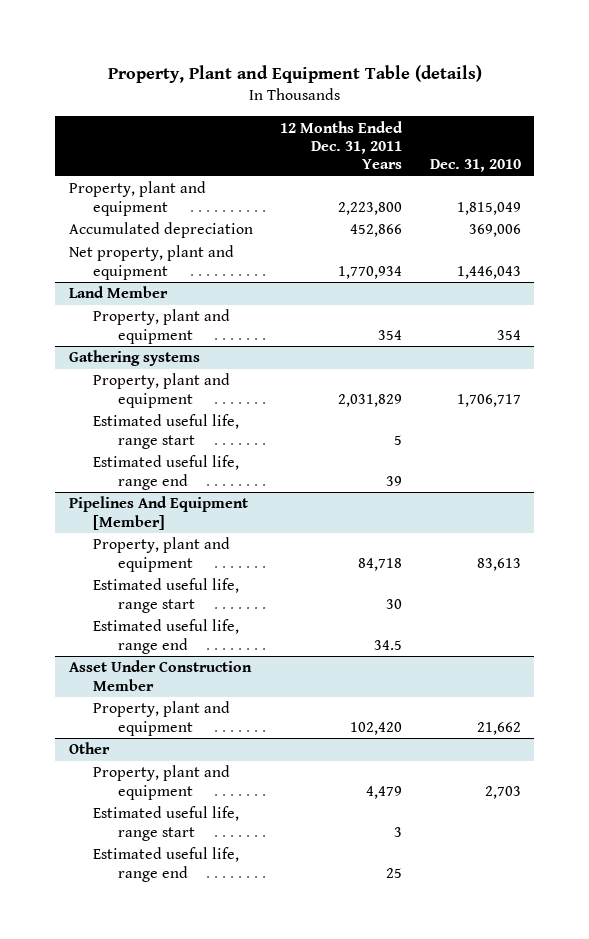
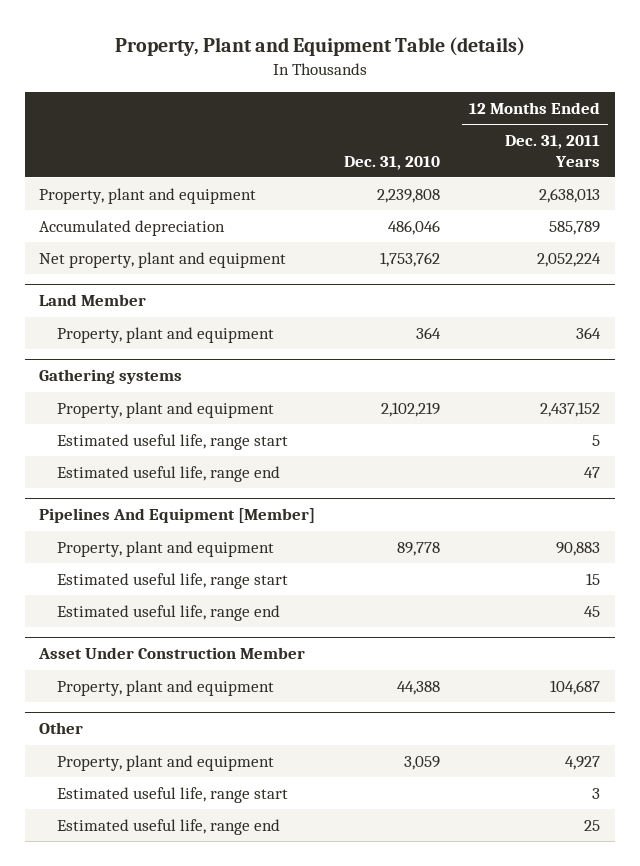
- | 12 Months Ended Dec. 31, 2011 Years | Dec. 31, 2010
+ | Dec. 31, 2010 | 12 Months Ended Dec. 31, 2011 Years
- Property, plant and equipment | 2,223,800 | 1,815,049
- Accumulated depreciation | 452,866 | 369,006
- Net property, plant and equipment | 1,770,934 | 1,446,043
+ Property, plant and equipment | 2,239,808 | 2,638,013
+ Accumulated depreciation | 486,046 | 585,789
+ Net property, plant and equipment | 1,753,762 | 2,052,224
@ Land Member
- Property, plant and equipment | 354 | 354
+ Property, plant and equipment | 364 | 364
@ Gathering systems
- Property, plant and equipment | 2,031,829 | 1,706,717
+ Property, plant and equipment | 2,102,219 | 2,437,152
- Estimated useful life, range end | 39 |
+ Estimated useful life, range end | | 47
@ Pipelines And Equipment [Member]
- Property, plant and equipment | 84,718 | 83,613
- Estimated useful life, range start | 30 |
- Estimated useful life, range end | 34.5 |
+ Property, plant and equipment | 89,778 | 90,883
+ Estimated useful life, range start | | 15
+ Estimated useful life, range end | | 45
@ Asset Under Construction Member
- Property, plant and equipment | 102,420 | 21,662
+ Property, plant and equipment | 44,388 | 104,687
@ Other
- Property, plant and equipment | 4,479 | 2,703
+ Property, plant and equipment | 3,059 | 4,927

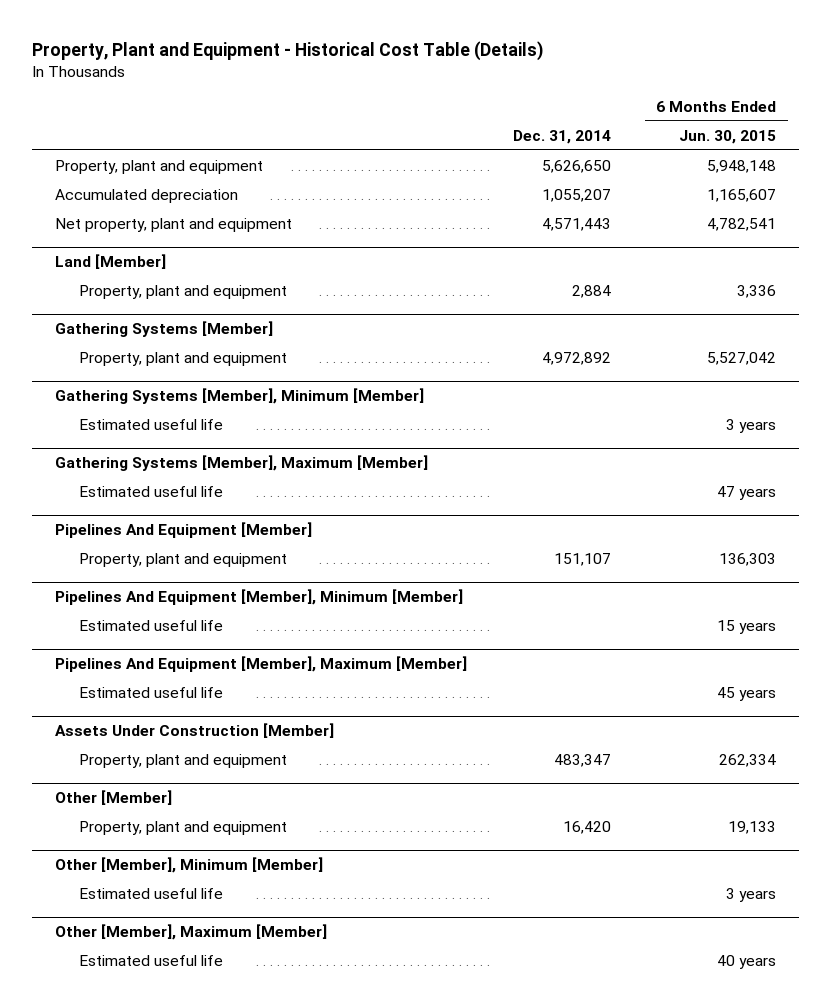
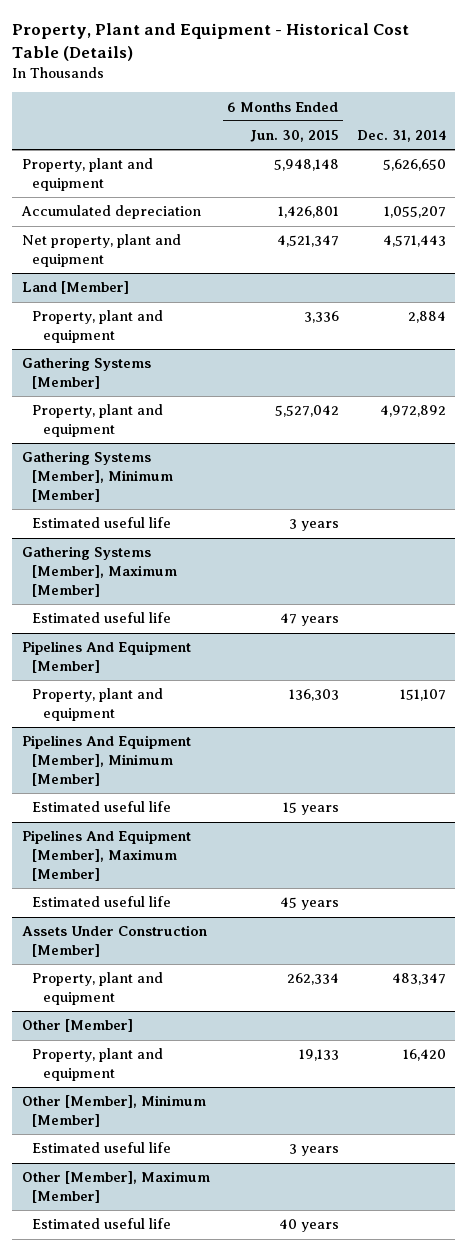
- | Dec. 31, 2014 | 6 Months Ended Jun. 30, 2015
+ | 6 Months Ended Jun. 30, 2015 | Dec. 31, 2014
- Accumulated depreciation | 1,055,207 | 1,165,607
- Net property, plant and equipment | 4,571,443 | 4,782,541
+ Accumulated depreciation | 1,426,801 | 1,055,207
+ Net property, plant and equipment | 4,521,347 | 4,571,443

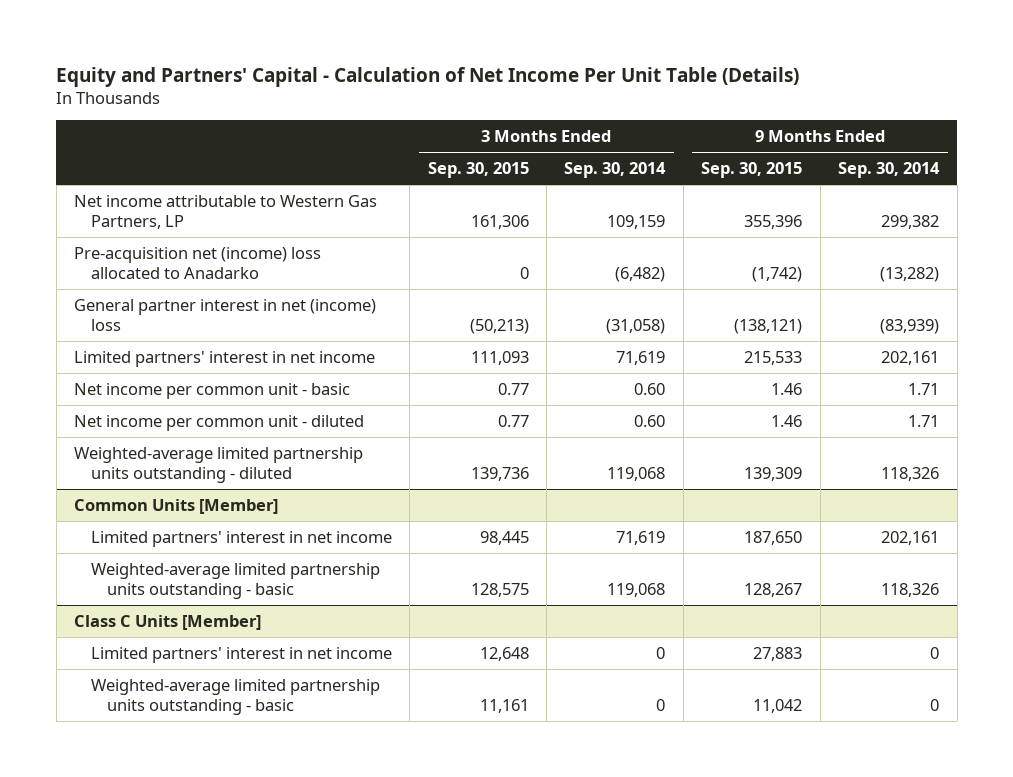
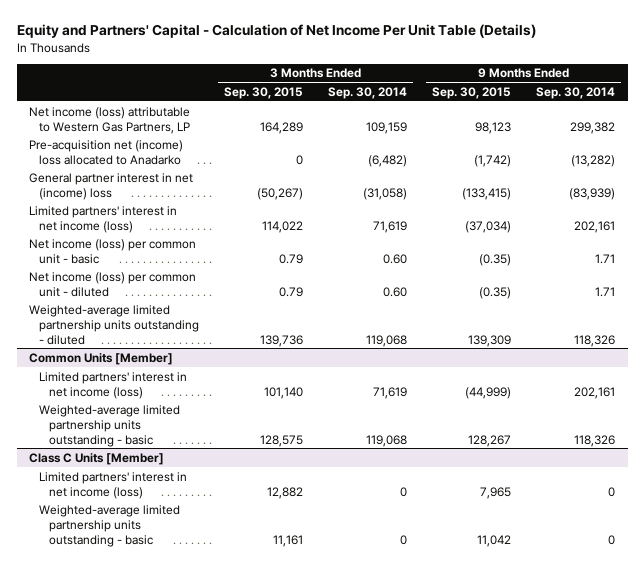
- Net income attributable to Western Gas Partners, LP | 161,306 | 109,159 | 355,396 | 299,382
+ Net income (loss) attributable to Western Gas Partners, LP | 164,289 | 109,159 | 98,123 | 299,382
- General partner interest in net (income) loss | (50,213) | (31,058) | (138,121) | (83,939)
- Limited partners' interest in net income | 111,093 | 71,619 | 215,533 | 202,161
- Net income per common unit - basic | 0.77 | 0.60 | 1.46 | 1.71
- Net income per common unit - diluted | 0.77 | 0.60 | 1.46 | 1.71
+ General partner interest in net (income) loss | (50,267) | (31,058) | (133,415) | (83,939)
+ Limited partners' interest in net income (loss) | 114,022 | 71,619 | (37,034) | 202,161
+ Net income (loss) per common unit - basic | 0.79 | 0.60 | (0.35) | 1.71
+ Net income (loss) per common unit - diluted | 0.79 | 0.60 | (0.35) | 1.71
@ Common Units [Member]
- Limited partners' interest in net income | 98,445 | 71,619 | 187,650 | 202,161
+ Limited partners' interest in net income (loss) | 101,140 | 71,619 | (44,999) | 202,161
@ Class C Units [Member]
- Limited partners' interest in net income | 12,648 | 0 | 27,883 | 0
+ Limited partners' interest in net income (loss) | 12,882 | 0 | 7,965 | 0

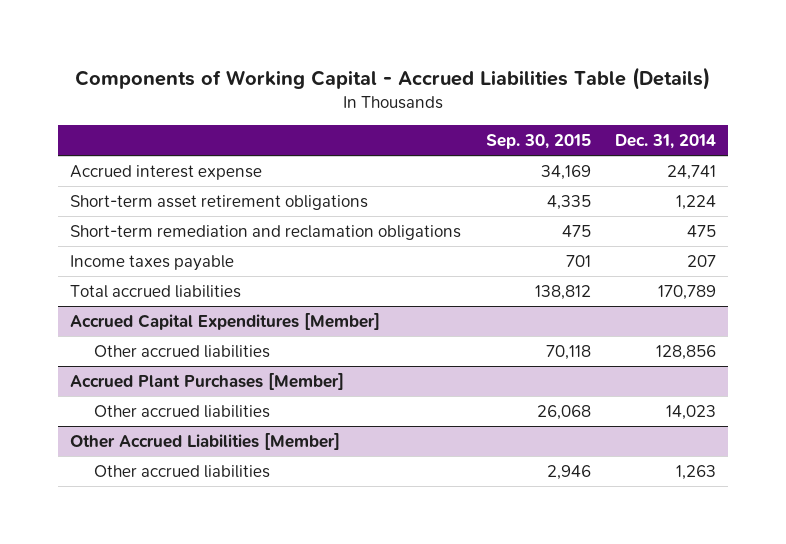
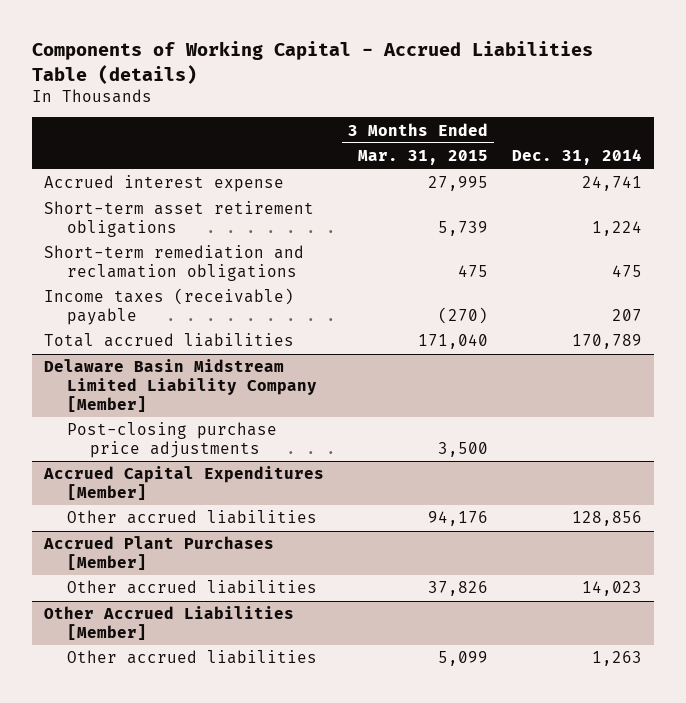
- Components of Working Capital - Accrued Liabilities Table (Details)
+ Components of Working Capital - Accrued Liabilities Table (details)
- | Sep. 30, 2015 | Dec. 31, 2014
+ | 3 Months Ended Mar. 31, 2015 | Dec. 31, 2014
- Income taxes payable | 701 | 207
+ Income taxes (receivable) payable | (270) | 207
+ Delaware Basin Midstream Limited Liability Company [Member]
+ Post-closing purchase price adjustments | 3,500 |

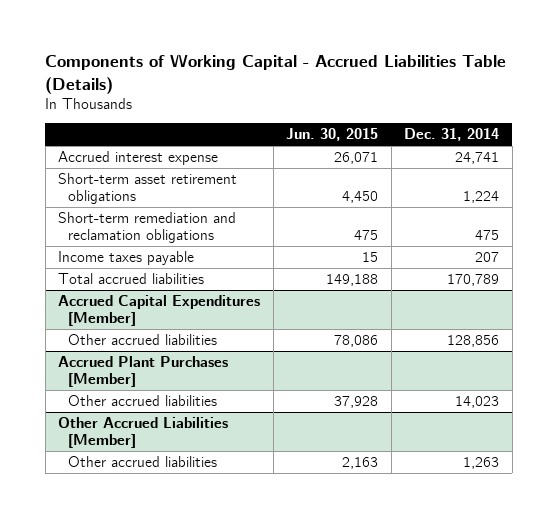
- Components of Working Capital - Accrued Liabilities Table (details)
+ Components of Working Capital - Accrued Liabilities Table (Details)
- | 3 Months Ended Mar. 31, 2015 | Dec. 31, 2014
+ | Jun. 30, 2015 | Dec. 31, 2014
- Income taxes (receivable) payable | (270) | 207
+ Income taxes payable | 15 | 207
- Delaware Basin Midstream Limited Liability Company [Member]
- Post-closing purchase price adjustments | 3,500 |

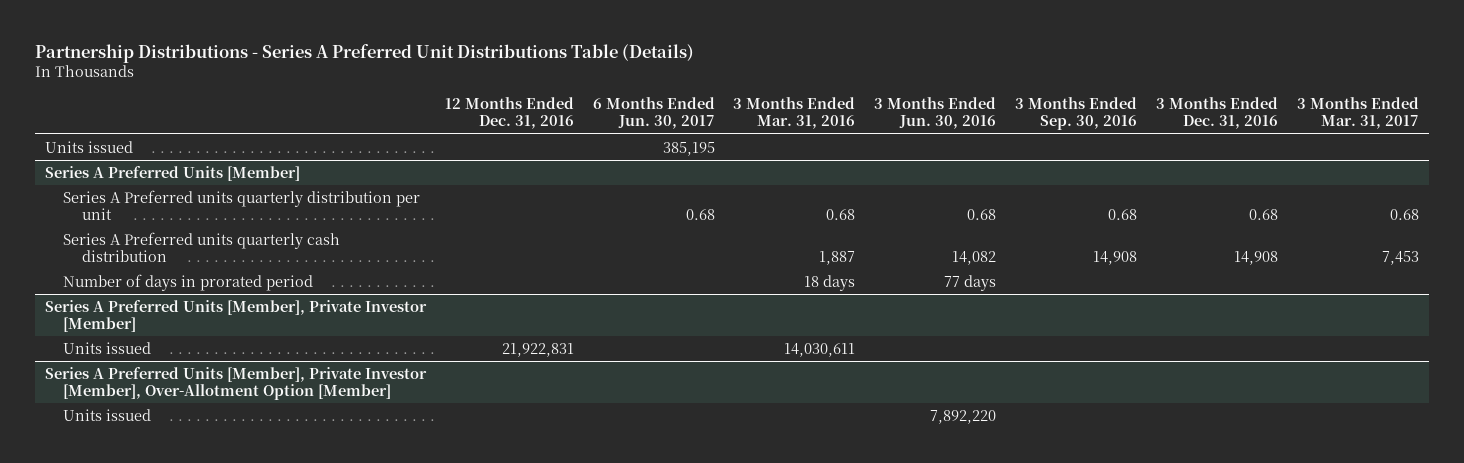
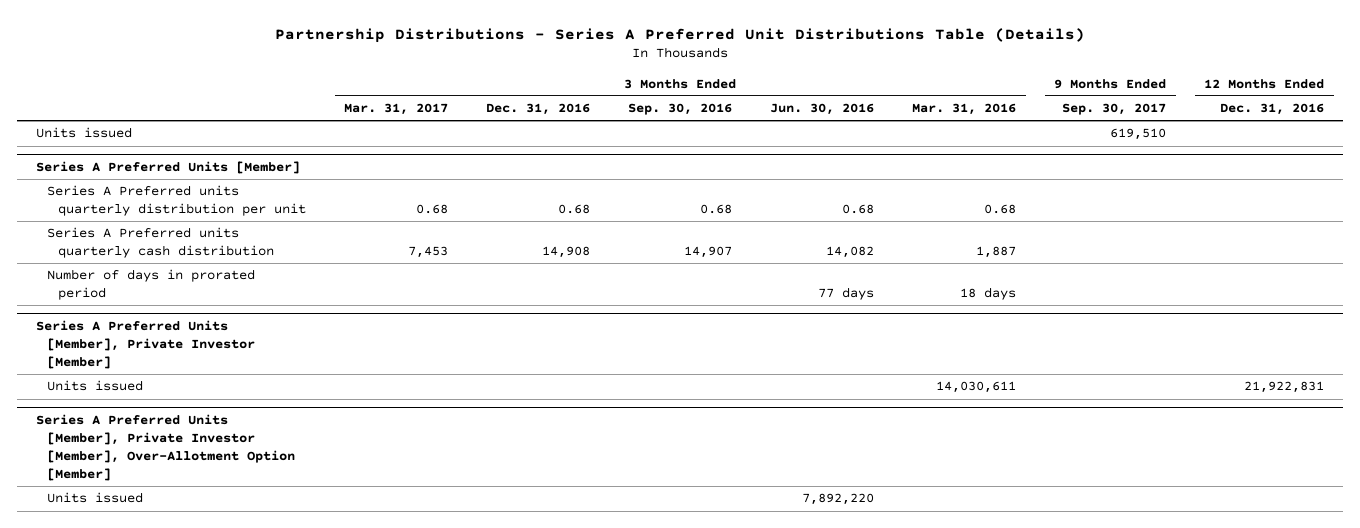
- | 12 Months Ended Dec. 31, 2016 | 6 Months Ended Jun. 30, 2017 | 3 Months Ended Mar. 31, 2016 | 3 Months Ended Jun. 30, 2016 | 3 Months Ended Sep. 30, 2016 | 3 Months Ended Dec. 31, 2016 | 3 Months Ended Mar. 31, 2017
+ | 3 Months Ended Mar. 31, 2017 | 3 Months Ended Dec. 31, 2016 | 3 Months Ended Sep. 30, 2016 | 3 Months Ended Jun. 30, 2016 | 3 Months Ended Mar. 31, 2016 | 9 Months Ended Sep. 30, 2017 | 12 Months Ended Dec. 31, 2016
@ Series A Preferred Units [Member]
- Series A Preferred units quarterly cash distribution | | | 1,887 | 14,082 | 14,908 | 14,908 | 7,453
+ Series A Preferred units quarterly cash distribution | 7,453 | 14,908 | 14,907 | 14,082 | 1,887 | |

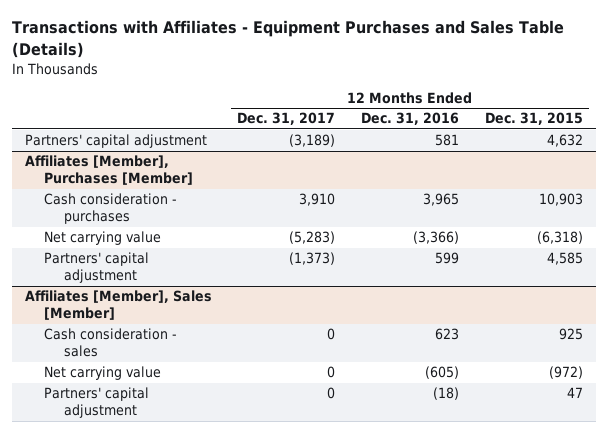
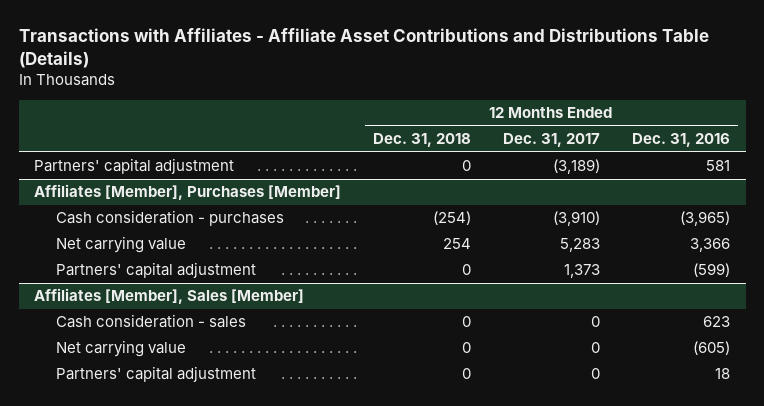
- Transactions with Affiliates - Equipment Purchases and Sales Table (Details)
+ Transactions with Affiliates - Affiliate Asset Contributions and Distributions Table (Details)
- | 12 Months Ended Dec. 31, 2017 | 12 Months Ended Dec. 31, 2016 | 12 Months Ended Dec. 31, 2015
+ | 12 Months Ended Dec. 31, 2018 | 12 Months Ended Dec. 31, 2017 | 12 Months Ended Dec. 31, 2016
@ Affiliates [Member], Purchases [Member]
- Cash consideration - purchases | 3,910 | 3,965 | 10,903
- Net carrying value | (5,283) | (3,366) | (6,318)
- Partners' capital adjustment | (1,373) | 599 | 4,585
+ Cash consideration - purchases | (254) | (3,910) | (3,965)
+ Net carrying value | 254 | 5,283 | 3,366
+ Partners' capital adjustment | 0 | 1,373 | (599)
@ Affiliates [Member], Sales [Member]
- Partners' capital adjustment | 0 | (18) | 47
+ Partners' capital adjustment | 0 | 0 | 18

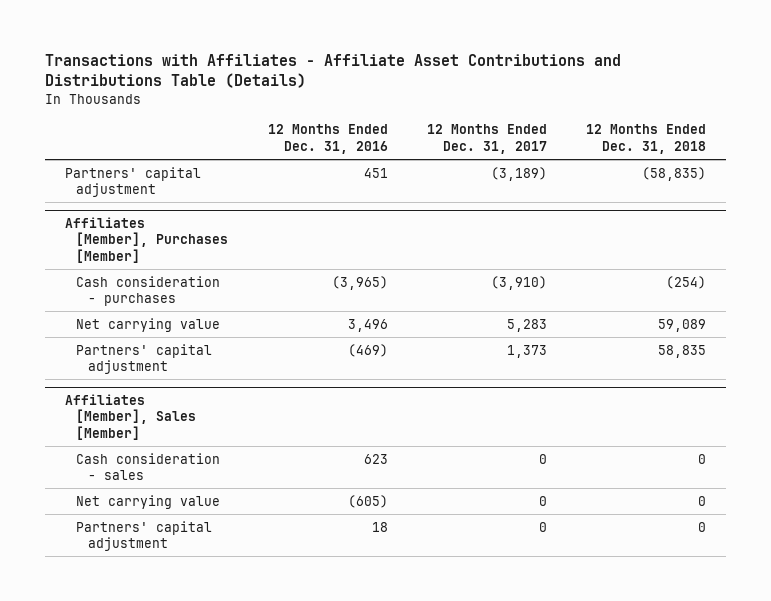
- | 12 Months Ended Dec. 31, 2018 | 12 Months Ended Dec. 31, 2017 | 12 Months Ended Dec. 31, 2016
+ | 12 Months Ended Dec. 31, 2016 | 12 Months Ended Dec. 31, 2017 | 12 Months Ended Dec. 31, 2018
- Partners' capital adjustment | 0 | (3,189) | 581
+ Partners' capital adjustment | 451 | (3,189) | (58,835)
@ Affiliates [Member], Purchases [Member]
- Net carrying value | 254 | 5,283 | 3,366
- Partners' capital adjustment | 0 | 1,373 | (599)
+ Net carrying value | 3,496 | 5,283 | 59,089
+ Partners' capital adjustment | (469) | 1,373 | 58,835

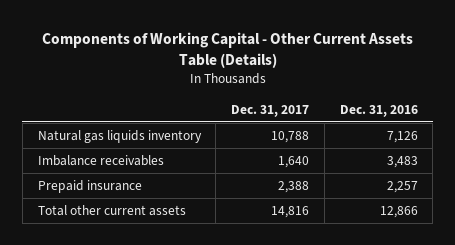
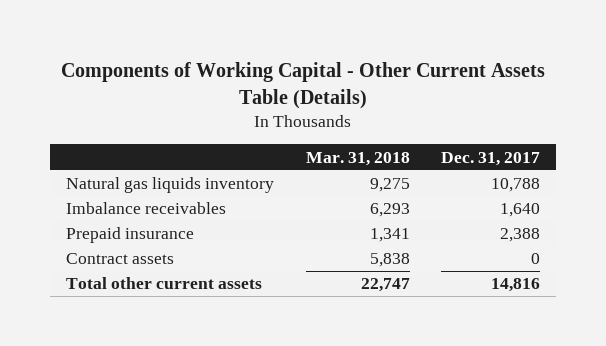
- | Dec. 31, 2017 | Dec. 31, 2016
+ | Mar. 31, 2018 | Dec. 31, 2017
+ Contract assets | 5,838 | 0

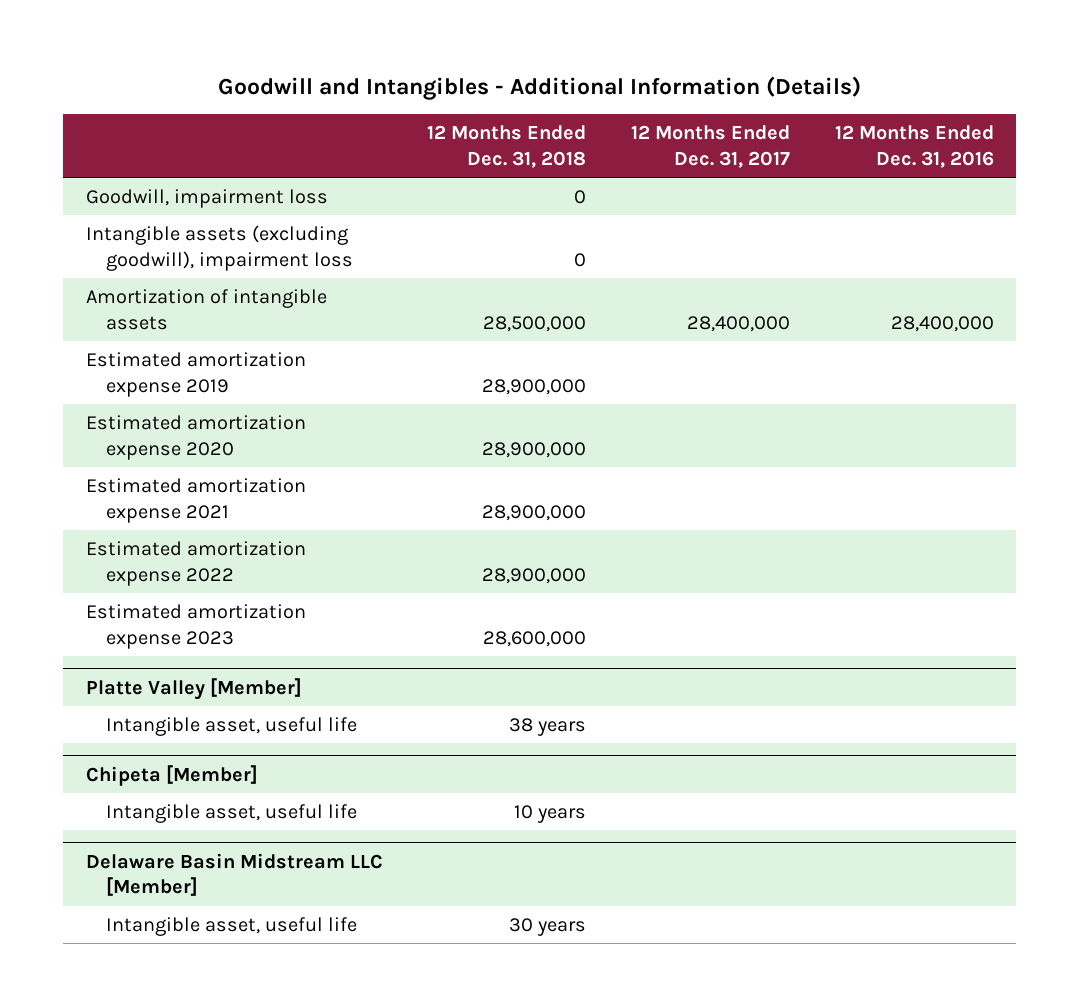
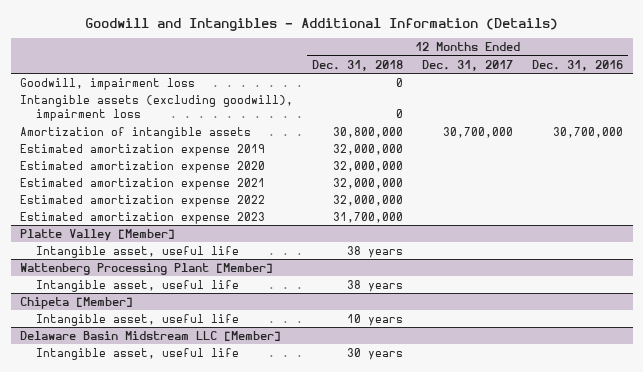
- Amortization of intangible assets | 28,500,000 | 28,400,000 | 28,400,000
- Estimated amortization expense 2019 | 28,900,000 | |
- Estimated amortization expense 2020 | 28,900,000 | |
- Estimated amortization expense 2021 | 28,900,000 | |
- Estimated amortization expense 2022 | 28,900,000 | |
- Estimated amortization expense 2023 | 28,600,000 | |
+ Amortization of intangible assets | 30,800,000 | 30,700,000 | 30,700,000
+ Estimated amortization expense 2019 | 32,000,000 | |
+ Estimated amortization expense 2020 | 32,000,000 | |
+ Estimated amortization expense 2021 | 32,000,000 | |
+ Estimated amortization expense 2022 | 32,000,000 | |
+ Estimated amortization expense 2023 | 31,700,000 | |
+ Wattenberg Processing Plant [Member]
+ Intangible asset, useful life | 38 years | |

